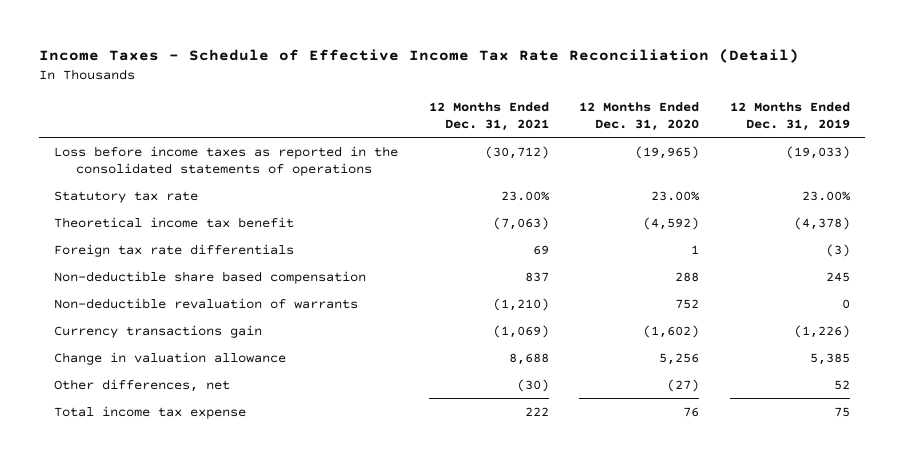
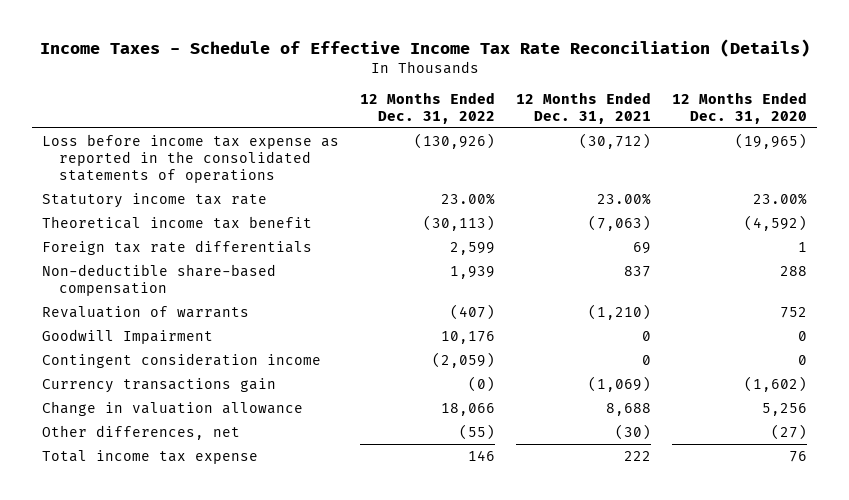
- Income Taxes - Schedule of Effective Income Tax Rate Reconciliation (Detail)
+ Income Taxes - Schedule of Effective Income Tax Rate Reconciliation (Details)
- | 12 Months Ended Dec. 31, 2021 | 12 Months Ended Dec. 31, 2020 | 12 Months Ended Dec. 31, 2019
+ | 12 Months Ended Dec. 31, 2022 | 12 Months Ended Dec. 31, 2021 | 12 Months Ended Dec. 31, 2020
- Loss before income taxes as reported in the consolidated statements of operations | (30,712) | (19,965) | (19,033)
- Statutory tax rate | 23.00% | 23.00% | 23.00%
+ Loss before income tax expense as reported in the consolidated statements of operations | (130,926) | (30,712) | (19,965)
+ Statutory income tax rate | 23.00% | 23.00% | 23.00%
- Non-deductible share based compensation | 837 | 288 | 245
- Non-deductible revaluation of warrants | (1,210) | 752 | 0
+ Non-deductible share-based compensation | 1,939 | 837 | 288
+ Revaluation of warrants | (407) | (1,210) | 752
+ Goodwill Impairment | 10,176 | 0 | 0
+ Contingent consideration income | (2,059) | 0 | 0

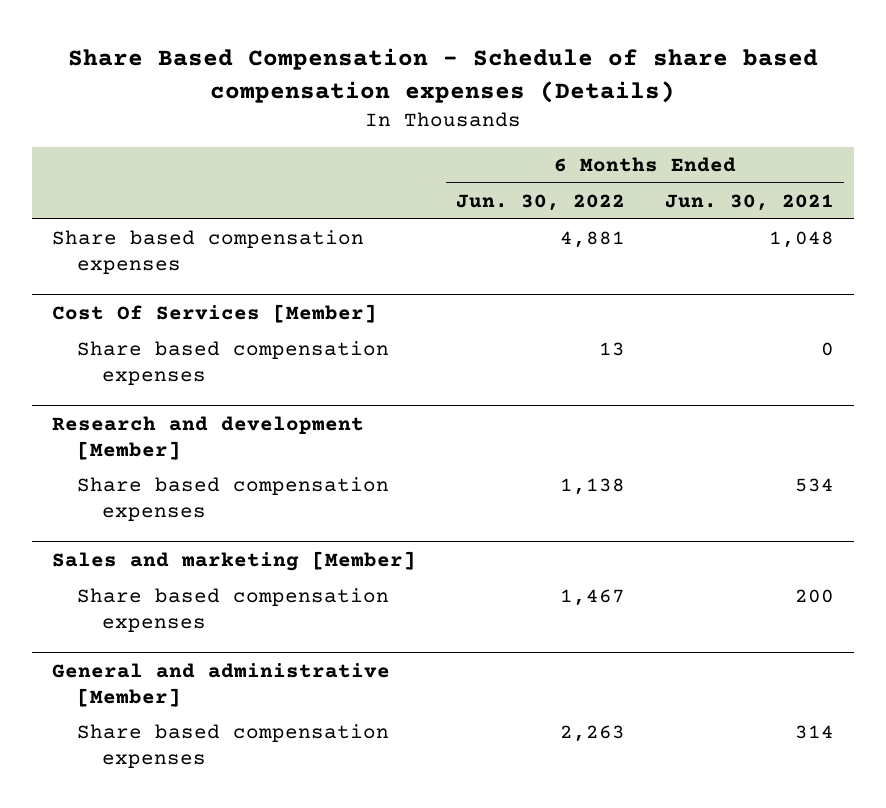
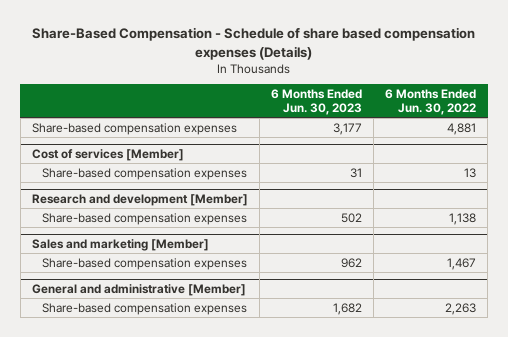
- Share Based Compensation - Schedule of share based compensation expenses (Details)
+ Share-Based Compensation - Schedule of share based compensation expenses (Details)
- | 6 Months Ended Jun. 30, 2022 | 6 Months Ended Jun. 30, 2021
+ | 6 Months Ended Jun. 30, 2023 | 6 Months Ended Jun. 30, 2022
- Share based compensation expenses | 4,881 | 1,048
- Cost Of Services [Member]
- Share based compensation expenses | 13 | 0
+ Share-based compensation expenses | 3,177 | 4,881
+ Cost of services [Member]
+ Share-based compensation expenses | 31 | 13
@ Research and development [Member]
- Share based compensation expenses | 1,138 | 534
+ Share-based compensation expenses | 502 | 1,138
@ Sales and marketing [Member]
- Share based compensation expenses | 1,467 | 200
+ Share-based compensation expenses | 962 | 1,467
@ General and administrative [Member]
- Share based compensation expenses | 2,263 | 314
+ Share-based compensation expenses | 1,682 | 2,263

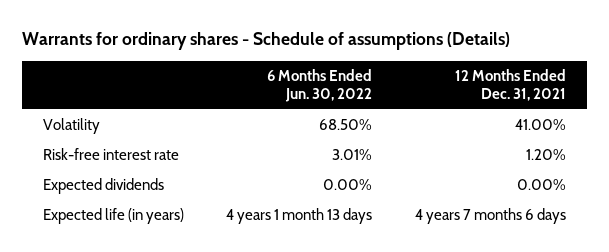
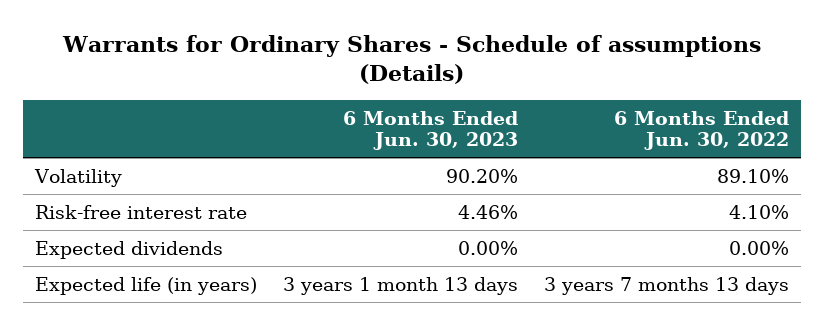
- Warrants for ordinary shares - Schedule of assumptions (Details)
+ Warrants for Ordinary Shares - Schedule of assumptions (Details)
- | 6 Months Ended Jun. 30, 2022 | 12 Months Ended Dec. 31, 2021
+ | 6 Months Ended Jun. 30, 2023 | 6 Months Ended Jun. 30, 2022
- Volatility | 68.50% | 41.00%
- Risk-free interest rate | 3.01% | 1.20%
+ Volatility | 90.20% | 89.10%
+ Risk-free interest rate | 4.46% | 4.10%
- Expected life (in years) | 4 years 1 month 13 days | 4 years 7 months 6 days
+ Expected life (in years) | 3 years 1 month 13 days | 3 years 7 months 13 days

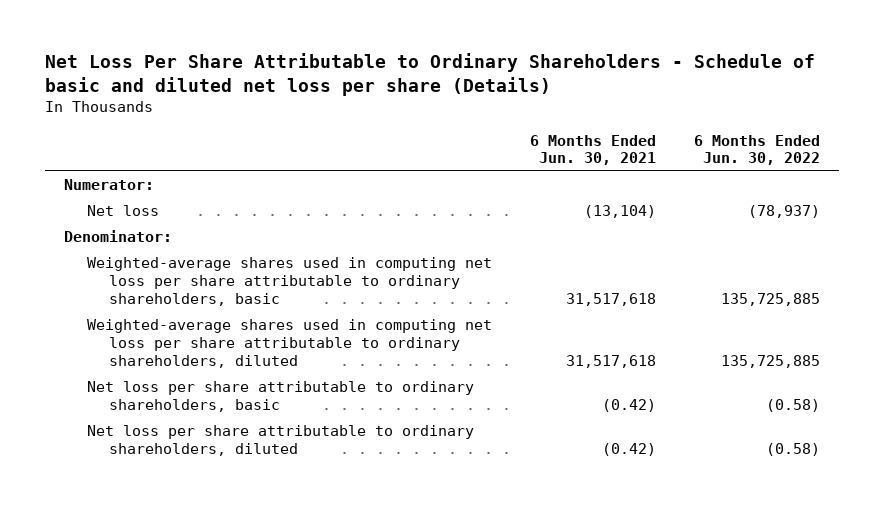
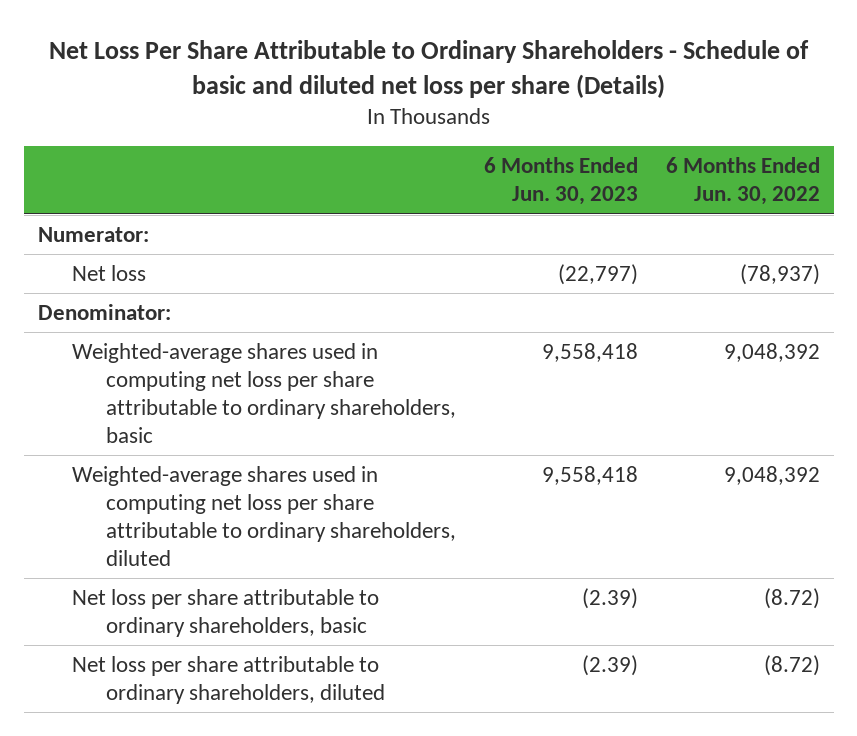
- | 6 Months Ended Jun. 30, 2021 | 6 Months Ended Jun. 30, 2022
+ | 6 Months Ended Jun. 30, 2023 | 6 Months Ended Jun. 30, 2022
- Weighted-average shares used in computing net loss per share attributable to ordinary shareholders, basic | 31,517,618 | 135,725,885
- Weighted-average shares used in computing net loss per share attributable to ordinary shareholders, diluted | 31,517,618 | 135,725,885
- Net loss per share attributable to ordinary shareholders, basic | (0.42) | (0.58)
- Net loss per share attributable to ordinary shareholders, diluted | (0.42) | (0.58)
+ Weighted-average shares used in computing net loss per share attributable to ordinary shareholders, basic | 9,558,418 | 9,048,392
+ Weighted-average shares used in computing net loss per share attributable to ordinary shareholders, diluted | 9,558,418 | 9,048,392
+ Net loss per share attributable to ordinary shareholders, basic | (2.39) | (8.72)
+ Net loss per share attributable to ordinary shareholders, diluted | (2.39) | (8.72)

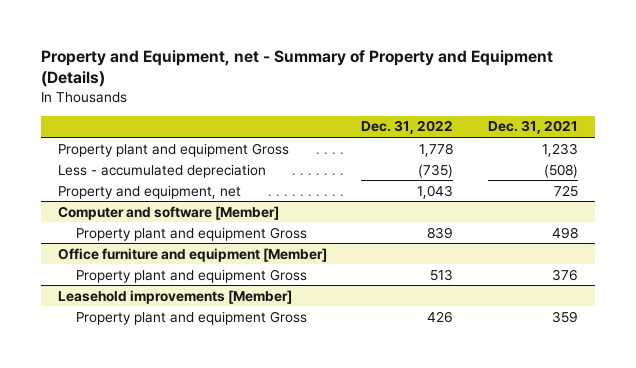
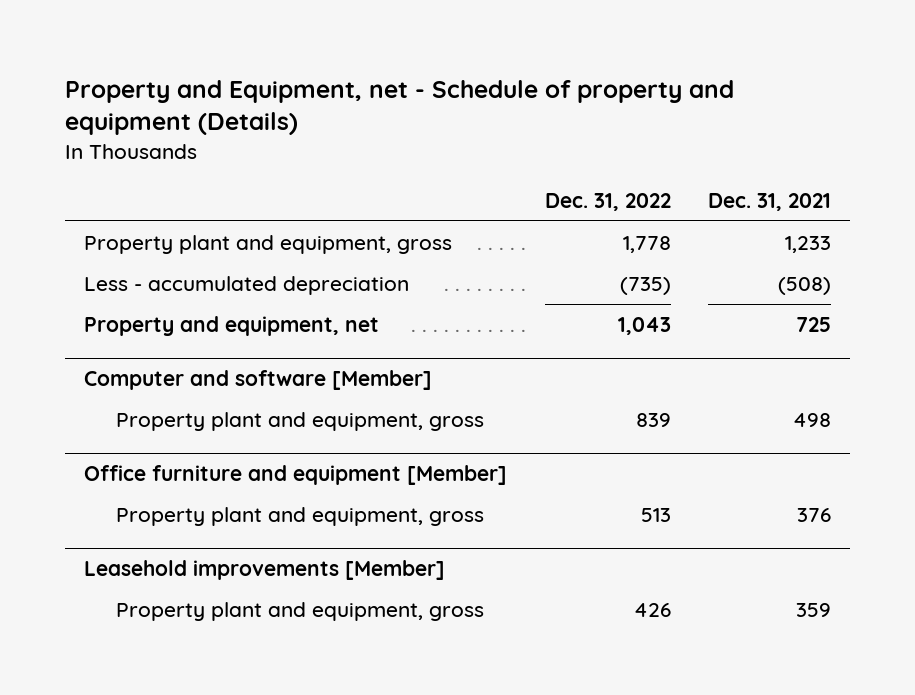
- Property and Equipment, net - Summary of Property and Equipment (Details)
+ Property and Equipment, net - Schedule of property and equipment (Details)
- Property plant and equipment Gross | 1,778 | 1,233
+ Property plant and equipment, gross | 1,778 | 1,233
@ Computer and software [Member]
- Property plant and equipment Gross | 839 | 498
+ Property plant and equipment, gross | 839 | 498
@ Office furniture and equipment [Member]
- Property plant and equipment Gross | 513 | 376
+ Property plant and equipment, gross | 513 | 376
@ Leasehold improvements [Member]
- Property plant and equipment Gross | 426 | 359
+ Property plant and equipment, gross | 426 | 359

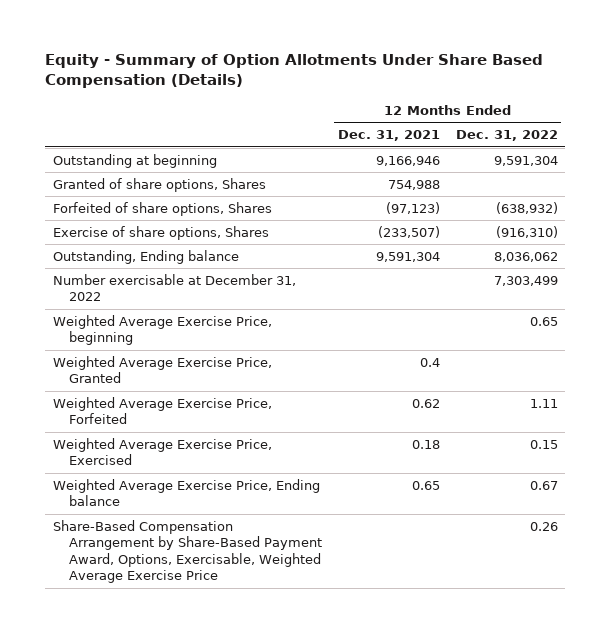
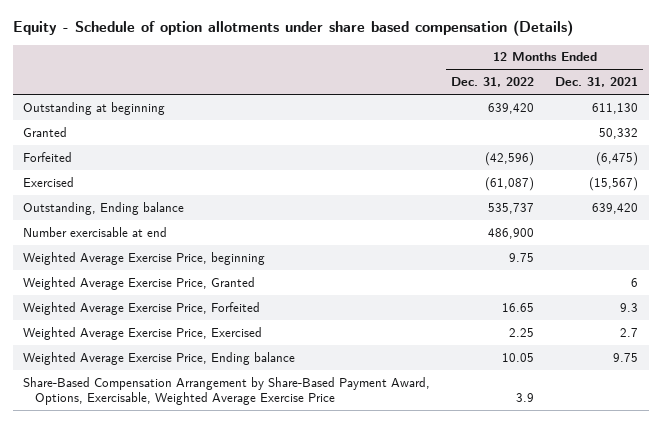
- Equity - Summary of Option Allotments Under Share Based Compensation (Details)
+ Equity - Schedule of option allotments under share based compensation (Details)
- | 12 Months Ended Dec. 31, 2021 | 12 Months Ended Dec. 31, 2022
+ | 12 Months Ended Dec. 31, 2022 | 12 Months Ended Dec. 31, 2021
- Outstanding at beginning | 9,166,946 | 9,591,304
- Granted of share options, Shares | 754,988 |
- Forfeited of share options, Shares | (97,123) | (638,932)
- Exercise of share options, Shares | (233,507) | (916,310)
- Outstanding, Ending balance | 9,591,304 | 8,036,062
- Number exercisable at December 31, 2022 | | 7,303,499
- Weighted Average Exercise Price, beginning | | 0.65
- Weighted Average Exercise Price, Granted | 0.4 |
- Weighted Average Exercise Price, Forfeited | 0.62 | 1.11
- Weighted Average Exercise Price, Exercised | 0.18 | 0.15
- Weighted Average Exercise Price, Ending balance | 0.65 | 0.67
- Share-Based Compensation Arrangement by Share-Based Payment Award, Options, Exercisable, Weighted Average Exercise Price | | 0.26
+ Outstanding at beginning | 639,420 | 611,130
+ Granted | | 50,332
+ Forfeited | (42,596) | (6,475)
+ Exercised | (61,087) | (15,567)
+ Outstanding, Ending balance | 535,737 | 639,420
+ Number exercisable at end | 486,900 |
+ Weighted Average Exercise Price, beginning | 9.75 |
+ Weighted Average Exercise Price, Granted | | 6
+ Weighted Average Exercise Price, Forfeited | 16.65 | 9.3
+ Weighted Average Exercise Price, Exercised | 2.25 | 2.7
+ Weighted Average Exercise Price, Ending balance | 10.05 | 9.75
+ Share-Based Compensation Arrangement by Share-Based Payment Award, Options, Exercisable, Weighted Average Exercise Price | 3.9 |

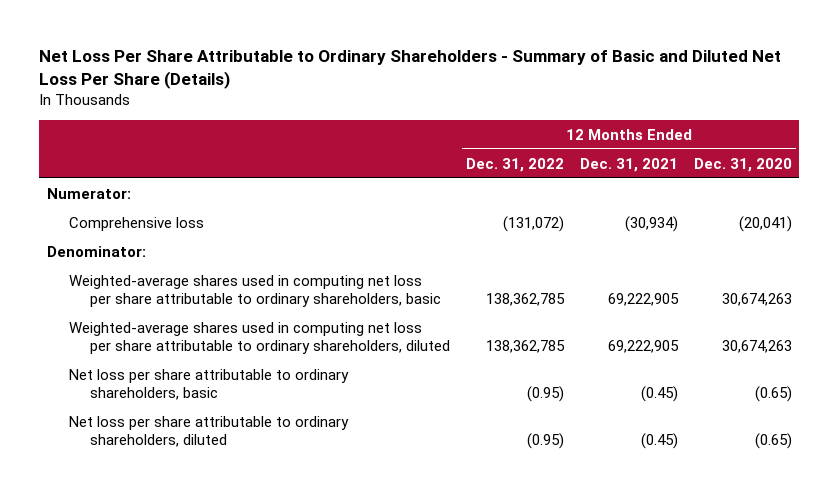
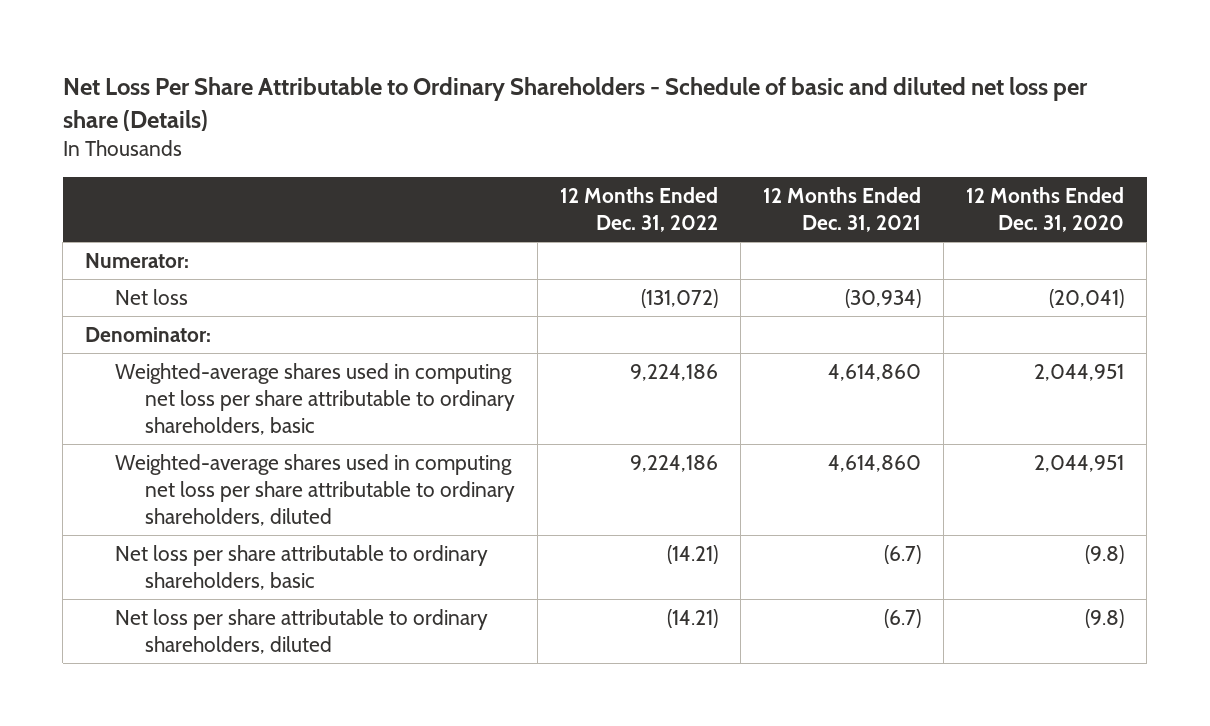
- Net Loss Per Share Attributable to Ordinary Shareholders - Summary of Basic and Diluted Net Loss Per Share (Details)
+ Net Loss Per Share Attributable to Ordinary Shareholders - Schedule of basic and diluted net loss per share (Details)
- Comprehensive loss | (131,072) | (30,934) | (20,041)
+ Net loss | (131,072) | (30,934) | (20,041)
- Weighted-average shares used in computing net loss per share attributable to ordinary shareholders, basic | 138,362,785 | 69,222,905 | 30,674,263
- Weighted-average shares used in computing net loss per share attributable to ordinary shareholders, diluted | 138,362,785 | 69,222,905 | 30,674,263
- Net loss per share attributable to ordinary shareholders, basic | (0.95) | (0.45) | (0.65)
- Net loss per share attributable to ordinary shareholders, diluted | (0.95) | (0.45) | (0.65)
+ Weighted-average shares used in computing net loss per share attributable to ordinary shareholders, basic | 9,224,186 | 4,614,860 | 2,044,951
+ Weighted-average shares used in computing net loss per share attributable to ordinary shareholders, diluted | 9,224,186 | 4,614,860 | 2,044,951
+ Net loss per share attributable to ordinary shareholders, basic | (14.21) | (6.7) | (9.8)
+ Net loss per share attributable to ordinary shareholders, diluted | (14.21) | (6.7) | (9.8)

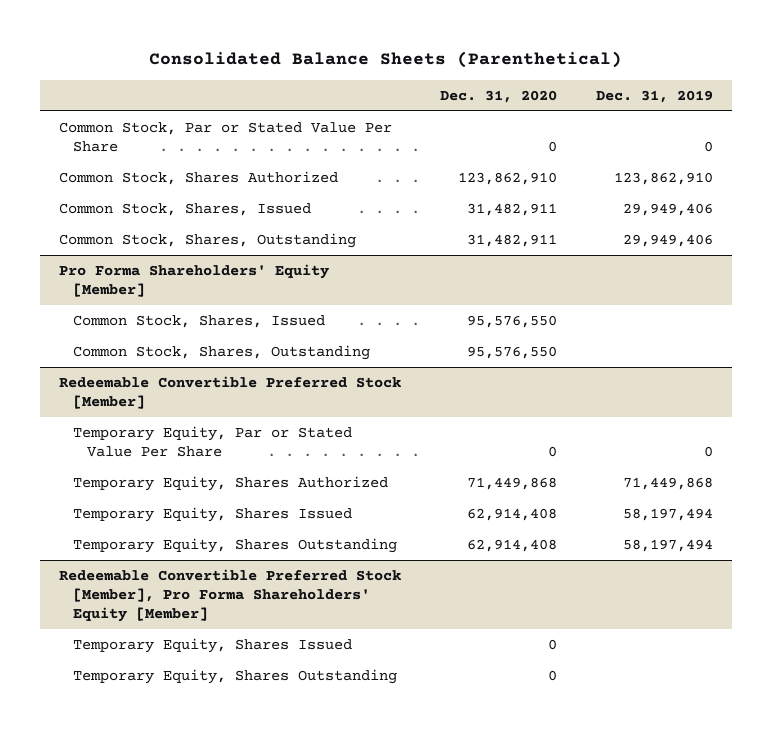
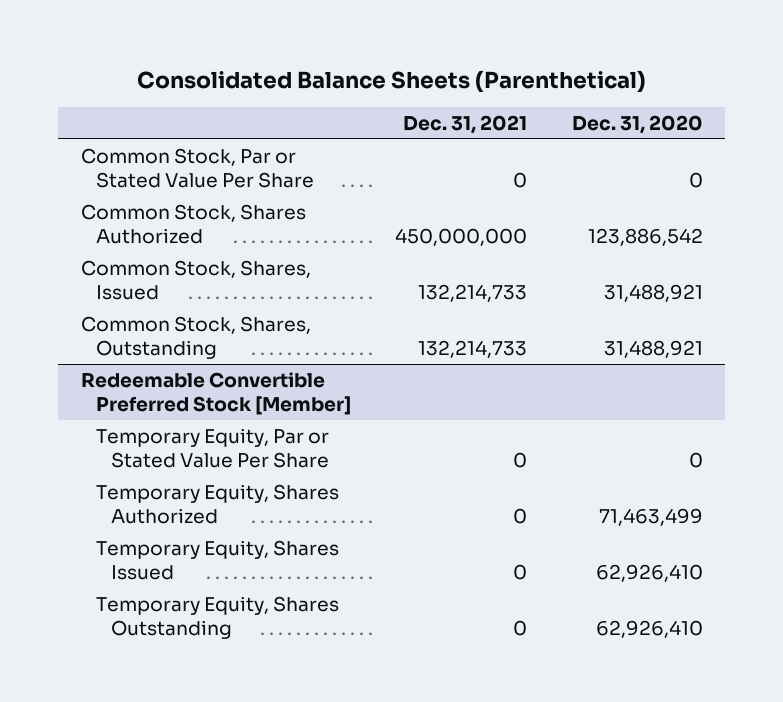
- | Dec. 31, 2020 | Dec. 31, 2019
+ | Dec. 31, 2021 | Dec. 31, 2020
- Common Stock, Shares Authorized | 123,862,910 | 123,862,910
- Common Stock, Shares, Issued | 31,482,911 | 29,949,406
- Common Stock, Shares, Outstanding | 31,482,911 | 29,949,406
- Pro Forma Shareholders' Equity [Member]
- Common Stock, Shares, Issued | 95,576,550 |
- Common Stock, Shares, Outstanding | 95,576,550 |
+ Common Stock, Shares Authorized | 450,000,000 | 123,886,542
+ Common Stock, Shares, Issued | 132,214,733 | 31,488,921
+ Common Stock, Shares, Outstanding | 132,214,733 | 31,488,921
@ Redeemable Convertible Preferred Stock [Member]
- Temporary Equity, Shares Authorized | 71,449,868 | 71,449,868
- Temporary Equity, Shares Issued | 62,914,408 | 58,197,494
- Temporary Equity, Shares Outstanding | 62,914,408 | 58,197,494
- Redeemable Convertible Preferred Stock [Member], Pro Forma Shareholders' Equity [Member]
- Temporary Equity, Shares Issued | 0 |
- Temporary Equity, Shares Outstanding | 0 |
@ Redeemable Convertible Preferred Stock [Member]
+ Temporary Equity, Shares Authorized | 0 | 71,463,499
+ Temporary Equity, Shares Issued | 0 | 62,926,410
+ Temporary Equity, Shares Outstanding | 0 | 62,926,410

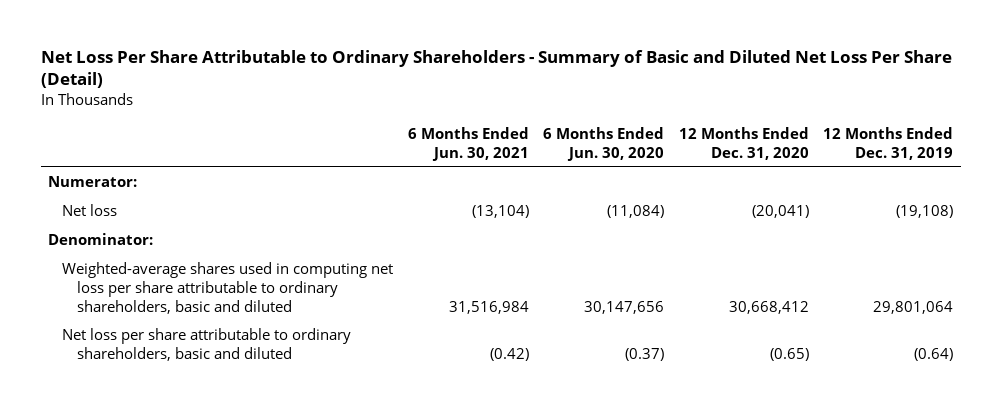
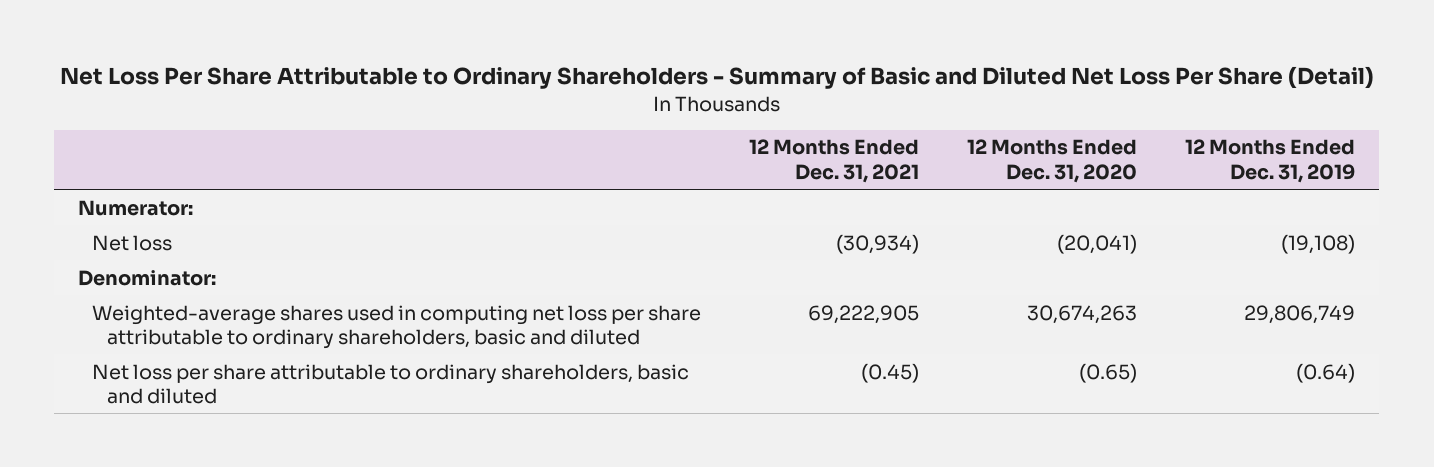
- | 6 Months Ended Jun. 30, 2021 | 6 Months Ended Jun. 30, 2020 | 12 Months Ended Dec. 31, 2020 | 12 Months Ended Dec. 31, 2019
+ | 12 Months Ended Dec. 31, 2021 | 12 Months Ended Dec. 31, 2020 | 12 Months Ended Dec. 31, 2019
- Weighted-average shares used in computing net loss per share attributable to ordinary shareholders, basic and diluted | 31,516,984 | 30,147,656 | 30,668,412 | 29,801,064
+ Weighted-average shares used in computing net loss per share attributable to ordinary shareholders, basic and diluted | 69,222,905 | 30,674,263 | 29,806,749

